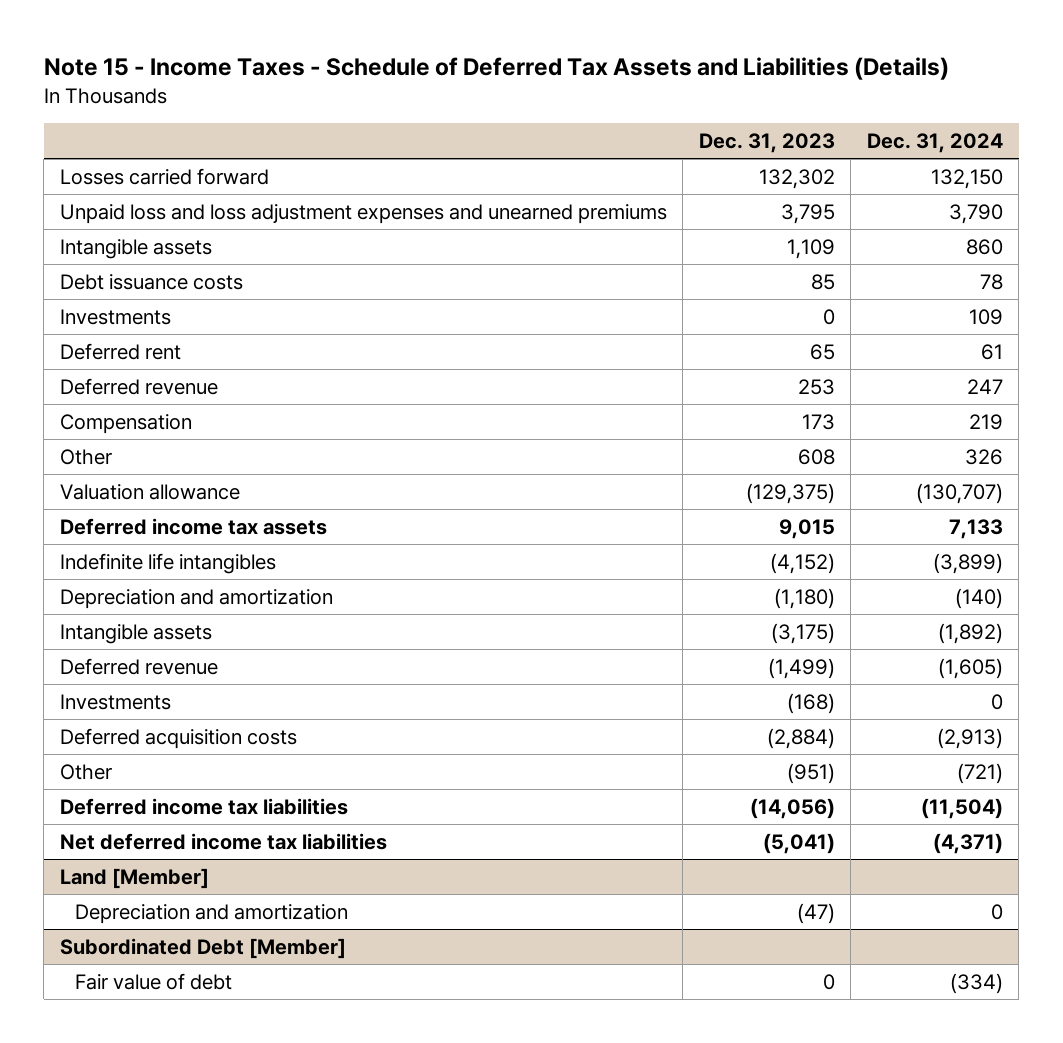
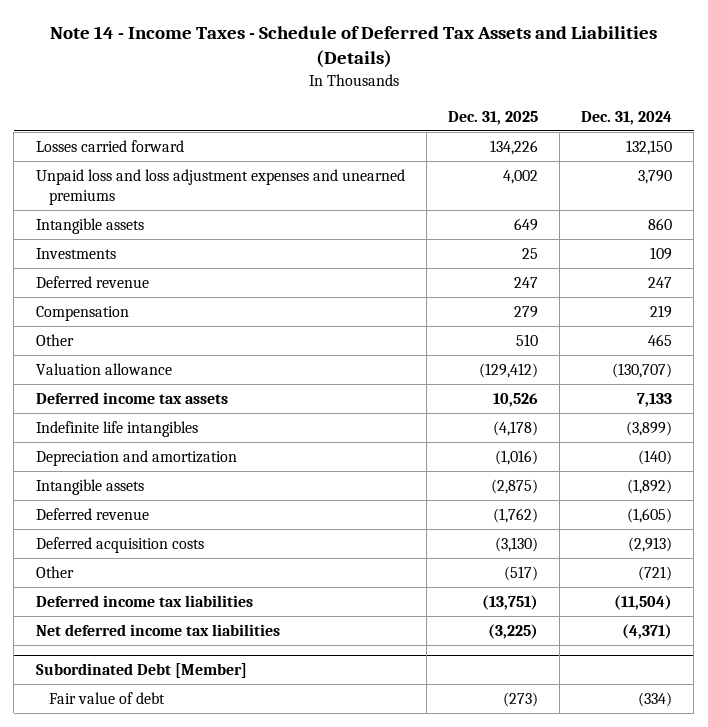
- Note 15 - Income Taxes - Schedule of Deferred Tax Assets and Liabilities (Details)
+ Note 14 - Income Taxes - Schedule of Deferred Tax Assets and Liabilities (Details)
- | Dec. 31, 2023 | Dec. 31, 2024
+ | Dec. 31, 2025 | Dec. 31, 2024
- Debt issuance costs | 85 | 78
- Deferred rent | 65 | 61
- Other | 608 | 326
+ Other | 510 | 465
- Investments | (168) | 0
- Land [Member]
- Depreciation and amortization | (47) | 0

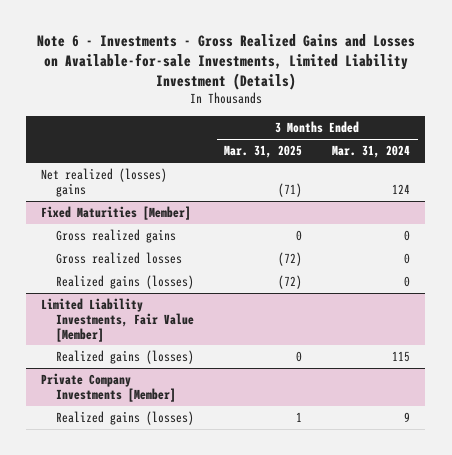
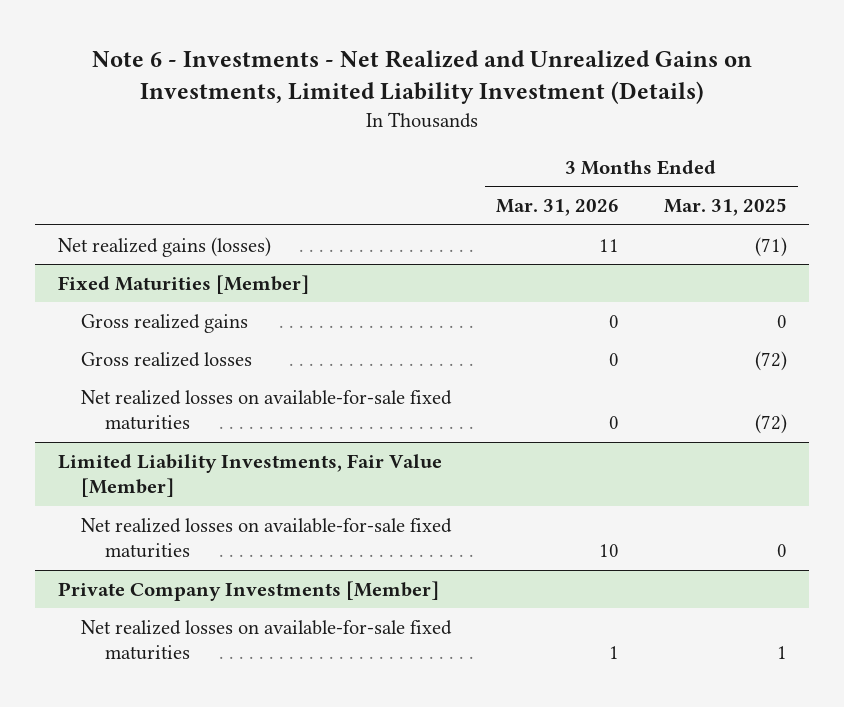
- Note 6 - Investments - Gross Realized Gains and Losses on Available-for-sale Investments, Limited Liability Investment (Details)
+ Note 6 - Investments - Net Realized and Unrealized Gains on Investments, Limited Liability Investment (Details)
- | 3 Months Ended Mar. 31, 2025 | 3 Months Ended Mar. 31, 2024
+ | 3 Months Ended Mar. 31, 2026 | 3 Months Ended Mar. 31, 2025
- Net realized (losses) gains | (71) | 124
+ Net realized gains (losses) | 11 | (71)
@ Fixed Maturities [Member]
- Realized gains (losses) | (72) | 0
+ Net realized losses on available-for-sale fixed maturities | 0 | (72)
@ Limited Liability Investments, Fair Value [Member]
- Realized gains (losses) | 0 | 115
+ Net realized losses on available-for-sale fixed maturities | 10 | 0
@ Private Company Investments [Member]
- Realized gains (losses) | 1 | 9
+ Net realized losses on available-for-sale fixed maturities | 1 | 1

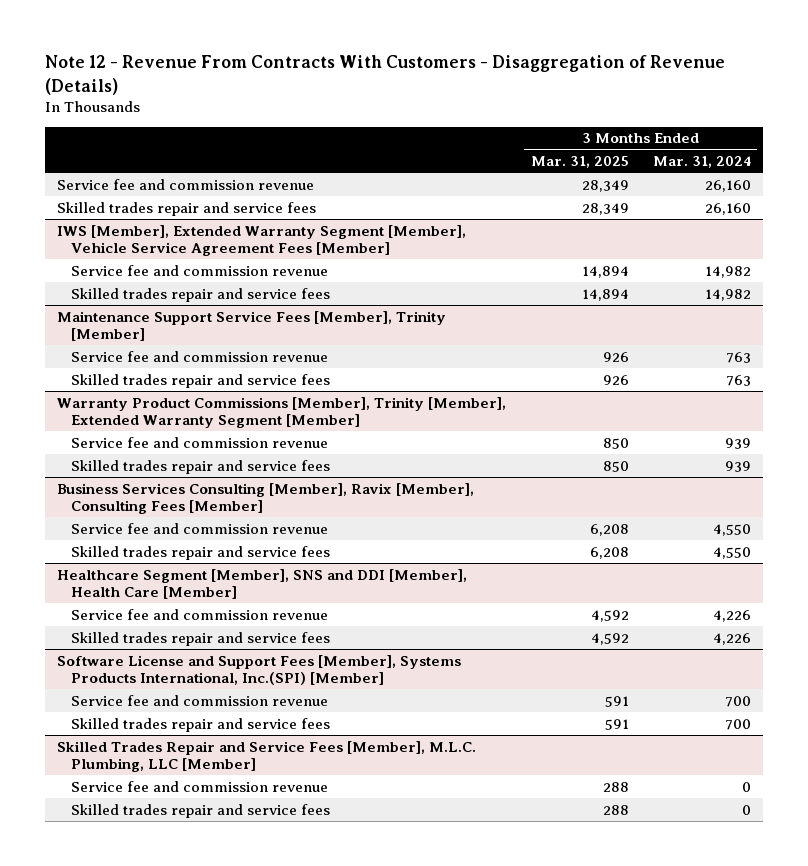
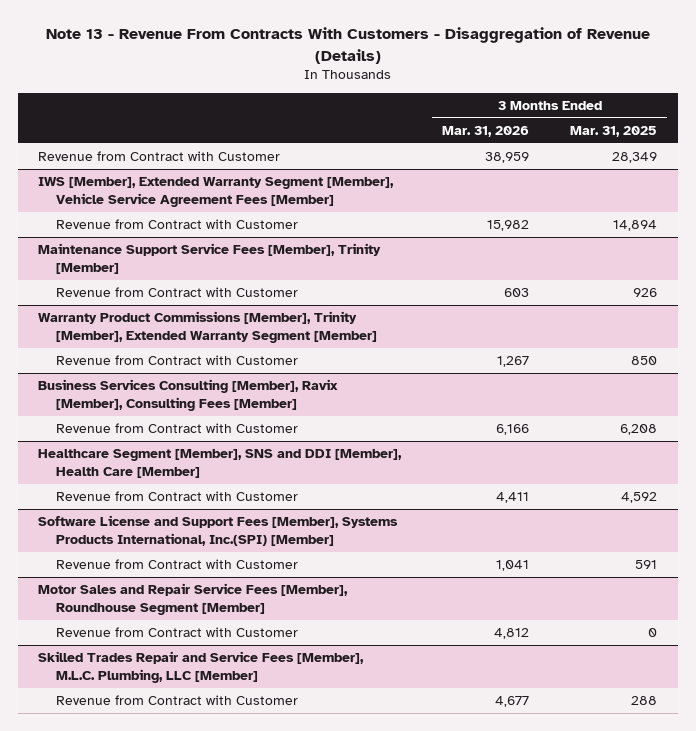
- Note 12 - Revenue From Contracts With Customers - Disaggregation of Revenue (Details)
+ Note 13 - Revenue From Contracts With Customers - Disaggregation of Revenue (Details)
- | 3 Months Ended Mar. 31, 2025 | 3 Months Ended Mar. 31, 2024
+ | 3 Months Ended Mar. 31, 2026 | 3 Months Ended Mar. 31, 2025
- Service fee and commission revenue | 28,349 | 26,160
- Skilled trades repair and service fees | 28,349 | 26,160
+ Revenue from Contract with Customer | 38,959 | 28,349
@ IWS [Member], Extended Warranty Segment [Member], Vehicle Service Agreement Fees [Member]
- Service fee and commission revenue | 14,894 | 14,982
- Skilled trades repair and service fees | 14,894 | 14,982
+ Revenue from Contract with Customer | 15,982 | 14,894
@ Maintenance Support Service Fees [Member], Trinity [Member]
- Service fee and commission revenue | 926 | 763
- Skilled trades repair and service fees | 926 | 763
+ Revenue from Contract with Customer | 603 | 926
@ Warranty Product Commissions [Member], Trinity [Member], Extended Warranty Segment [Member]
- Service fee and commission revenue | 850 | 939
- Skilled trades repair and service fees | 850 | 939
+ Revenue from Contract with Customer | 1,267 | 850
@ Business Services Consulting [Member], Ravix [Member], Consulting Fees [Member]
- Service fee and commission revenue | 6,208 | 4,550
- Skilled trades repair and service fees | 6,208 | 4,550
+ Revenue from Contract with Customer | 6,166 | 6,208
@ Healthcare Segment [Member], SNS and DDI [Member], Health Care [Member]
- Service fee and commission revenue | 4,592 | 4,226
- Skilled trades repair and service fees | 4,592 | 4,226
+ Revenue from Contract with Customer | 4,411 | 4,592
@ Software License and Support Fees [Member], Systems Products International, Inc.(SPI) [Member]
- Service fee and commission revenue | 591 | 700
- Skilled trades repair and service fees | 591 | 700
+ Revenue from Contract with Customer | 1,041 | 591
+ Motor Sales and Repair Service Fees [Member], Roundhouse Segment [Member]
+ Revenue from Contract with Customer | 4,812 | 0
@ Skilled Trades Repair and Service Fees [Member], M.L.C. Plumbing, LLC [Member]
- Service fee and commission revenue | 288 | 0
- Skilled trades repair and service fees | 288 | 0
+ Revenue from Contract with Customer | 4,677 | 288

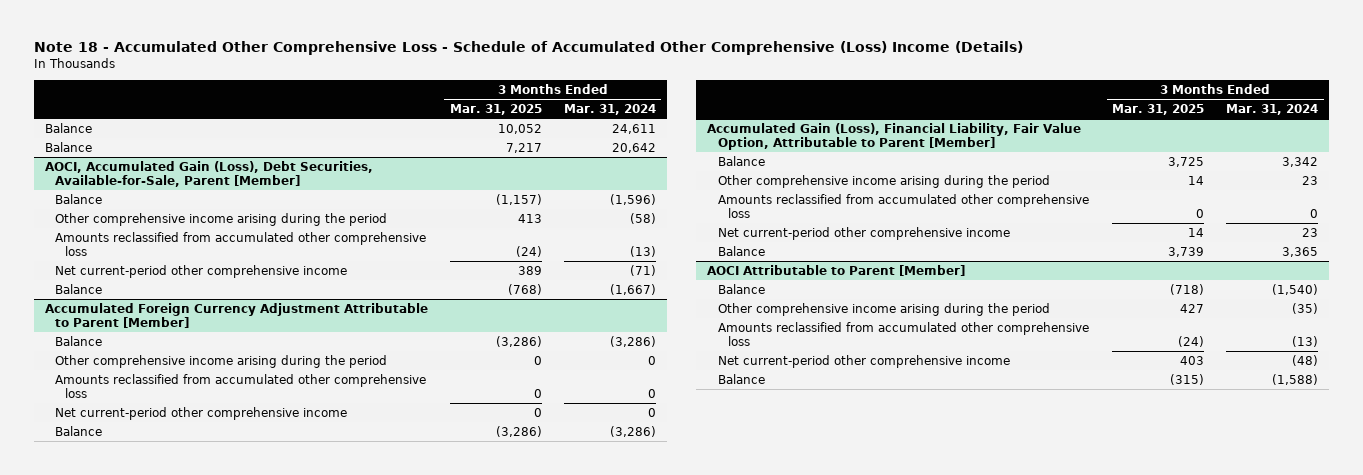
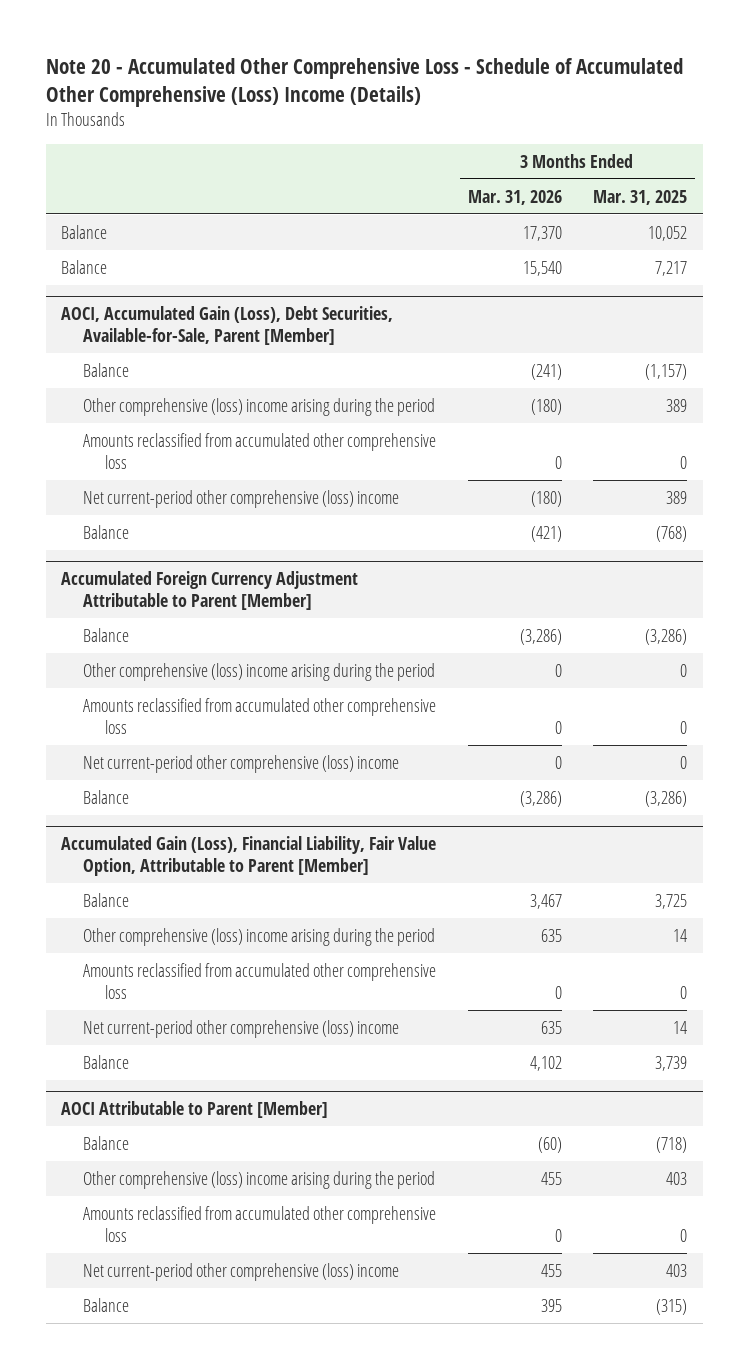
- Note 18 - Accumulated Other Comprehensive Loss - Schedule of Accumulated Other Comprehensive (Loss) Income (Details)
+ Note 20 - Accumulated Other Comprehensive Loss - Schedule of Accumulated Other Comprehensive (Loss) Income (Details)
- | 3 Months Ended Mar. 31, 2025 | 3 Months Ended Mar. 31, 2024
+ | 3 Months Ended Mar. 31, 2026 | 3 Months Ended Mar. 31, 2025
@ AOCI, Accumulated Gain (Loss), Debt Securities, Available-for-Sale, Parent [Member]
- Other comprehensive income arising during the period | 413 | (58)
- Amounts reclassified from accumulated other comprehensive loss | (24) | (13)
- Net current-period other comprehensive income | 389 | (71)
+ Other comprehensive (loss) income arising during the period | (180) | 389
+ Amounts reclassified from accumulated other comprehensive loss | 0 | 0
+ Net current-period other comprehensive (loss) income | (180) | 389
@ Accumulated Foreign Currency Adjustment Attributable to Parent [Member]
- Other comprehensive income arising during the period | 0 | 0
+ Other comprehensive (loss) income arising during the period | 0 | 0
- Net current-period other comprehensive income | 0 | 0
+ Net current-period other comprehensive (loss) income | 0 | 0
@ Accumulated Gain (Loss), Financial Liability, Fair Value Option, Attributable to Parent [Member]
- Other comprehensive income arising during the period | 14 | 23
+ Other comprehensive (loss) income arising during the period | 635 | 14
- Net current-period other comprehensive income | 14 | 23
+ Net current-period other comprehensive (loss) income | 635 | 14
@ AOCI Attributable to Parent [Member]
- Other comprehensive income arising during the period | 427 | (35)
- Amounts reclassified from accumulated other comprehensive loss | (24) | (13)
- Net current-period other comprehensive income | 403 | (48)
+ Other comprehensive (loss) income arising during the period | 455 | 403
+ Amounts reclassified from accumulated other comprehensive loss | 0 | 0
+ Net current-period other comprehensive (loss) income | 455 | 403

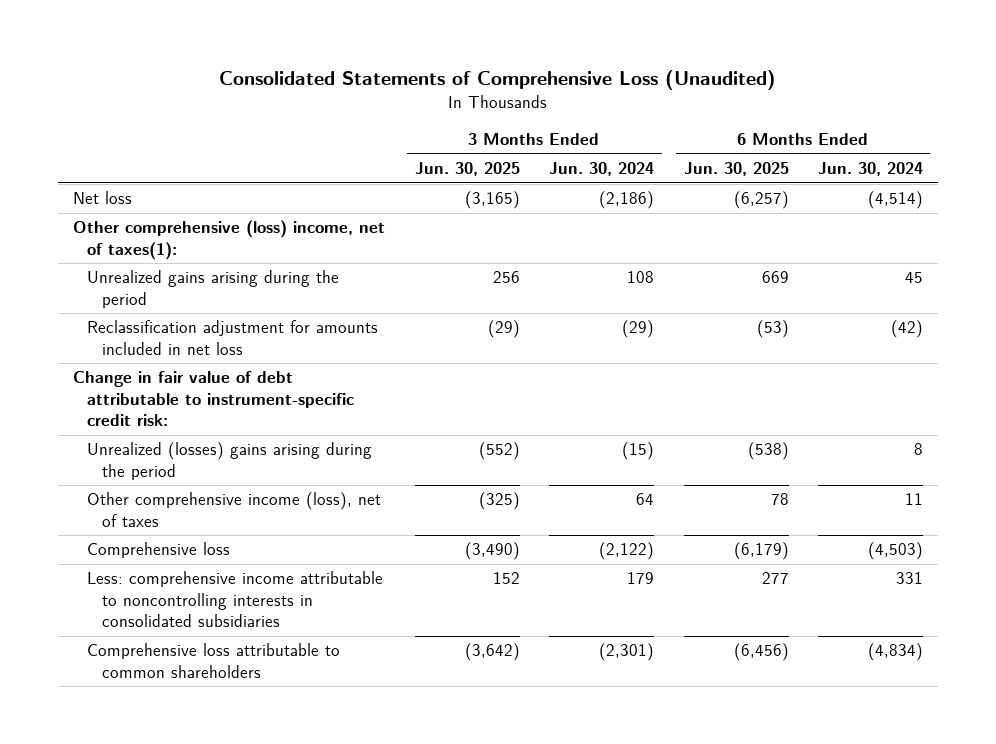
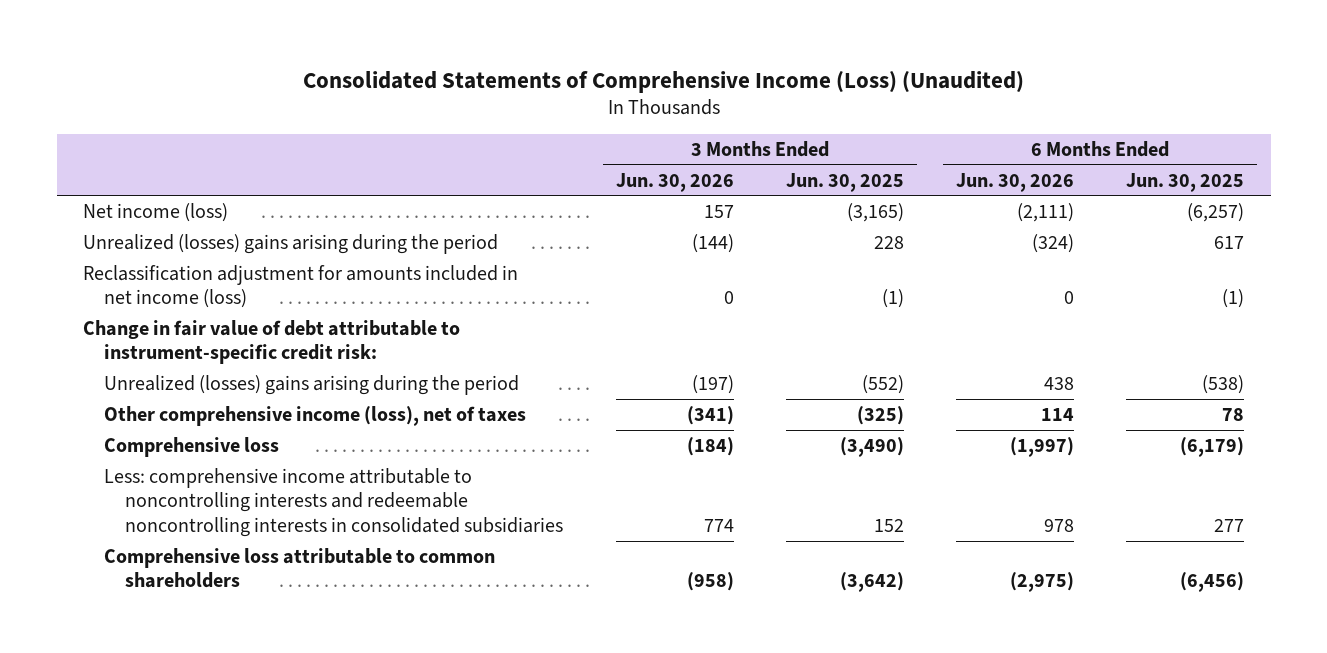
- Consolidated Statements of Comprehensive Loss (Unaudited)
+ Consolidated Statements of Comprehensive Income (Loss) (Unaudited)
- | 3 Months Ended Jun. 30, 2025 | 3 Months Ended Jun. 30, 2024 | 6 Months Ended Jun. 30, 2025 | 6 Months Ended Jun. 30, 2024
+ | 3 Months Ended Jun. 30, 2026 | 3 Months Ended Jun. 30, 2025 | 6 Months Ended Jun. 30, 2026 | 6 Months Ended Jun. 30, 2025
- Net loss | (3,165) | (2,186) | (6,257) | (4,514)
- Other comprehensive (loss) income, net of taxes(1):
- Unrealized gains arising during the period | 256 | 108 | 669 | 45
- Reclassification adjustment for amounts included in net loss | (29) | (29) | (53) | (42)
+ Net income (loss) | 157 | (3,165) | (2,111) | (6,257)
+ Unrealized (losses) gains arising during the period | (144) | 228 | (324) | 617
+ Reclassification adjustment for amounts included in net income (loss) | 0 | (1) | 0 | (1)
- Less: comprehensive income attributable to noncontrolling interests in consolidated subsidiaries | 152 | 179 | 277 | 331
+ Less: comprehensive income attributable to noncontrolling interests and redeemable noncontrolling interests in consolidated subsidiaries | 774 | 152 | 978 | 277

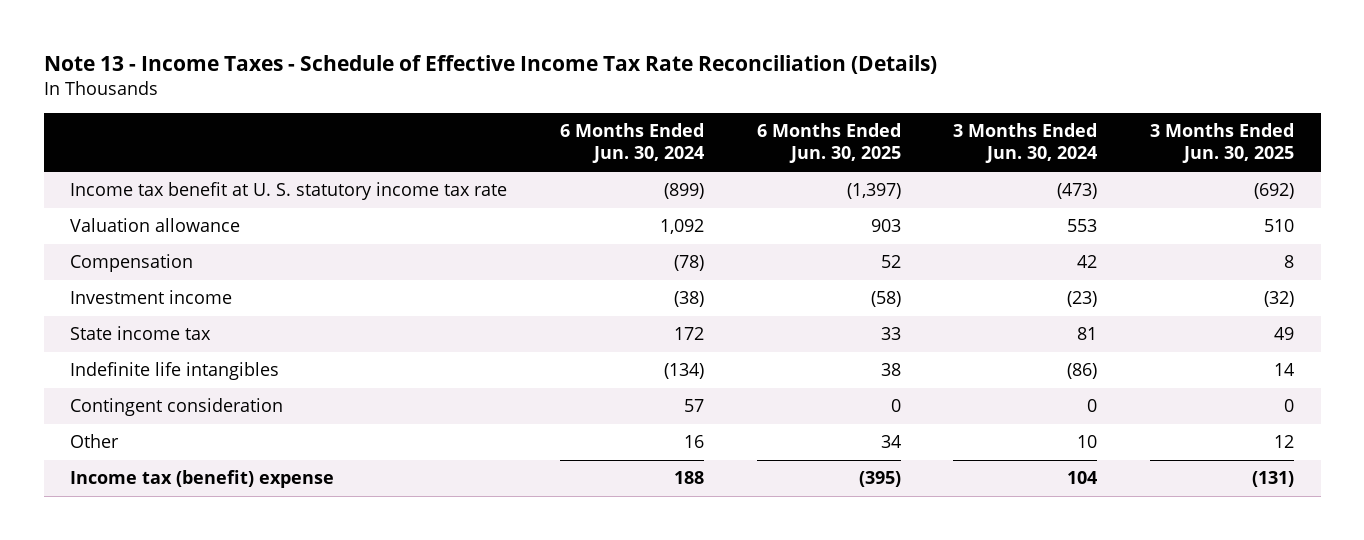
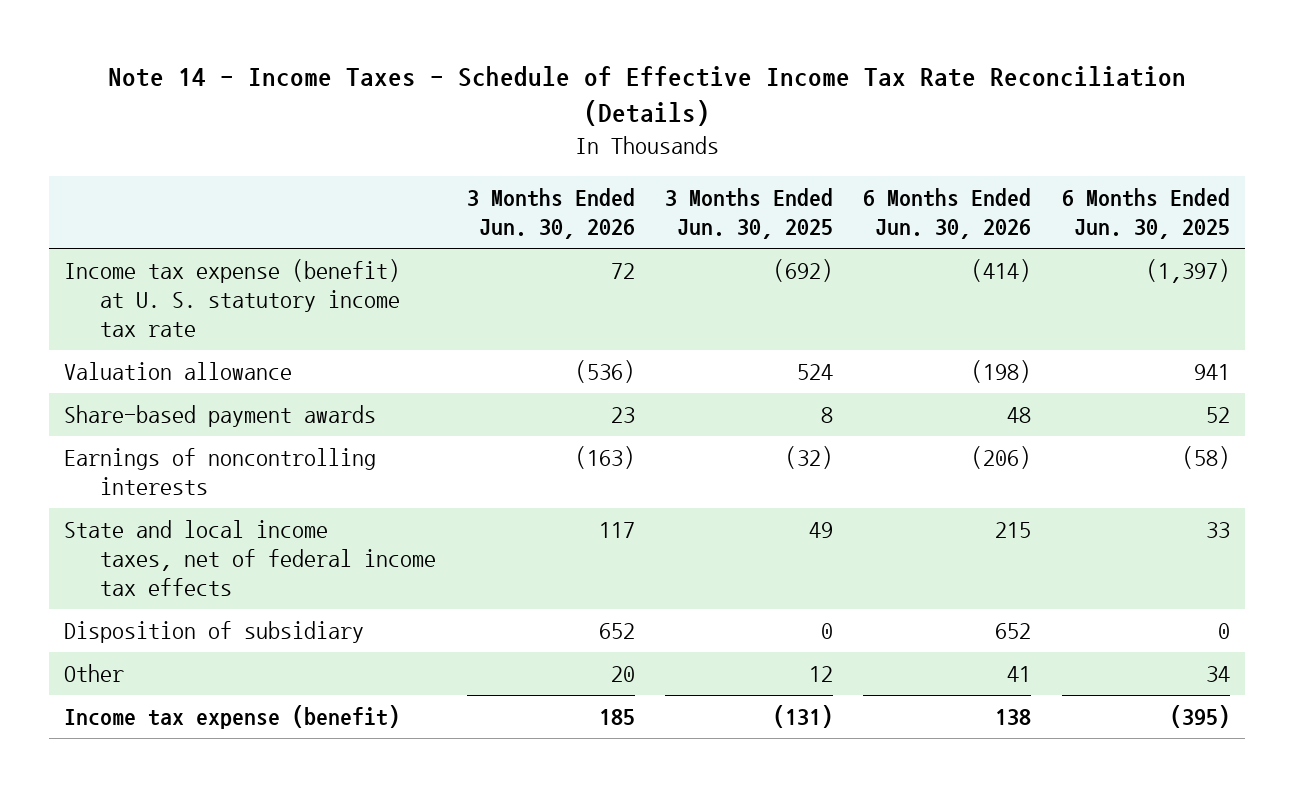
- Note 13 - Income Taxes - Schedule of Effective Income Tax Rate Reconciliation (Details)
+ Note 14 - Income Taxes - Schedule of Effective Income Tax Rate Reconciliation (Details)
- | 6 Months Ended Jun. 30, 2024 | 6 Months Ended Jun. 30, 2025 | 3 Months Ended Jun. 30, 2024 | 3 Months Ended Jun. 30, 2025
+ | 3 Months Ended Jun. 30, 2026 | 3 Months Ended Jun. 30, 2025 | 6 Months Ended Jun. 30, 2026 | 6 Months Ended Jun. 30, 2025
- Income tax benefit at U. S. statutory income tax rate | (899) | (1,397) | (473) | (692)
- Valuation allowance | 1,092 | 903 | 553 | 510
- Compensation | (78) | 52 | 42 | 8
- Investment income | (38) | (58) | (23) | (32)
- State income tax | 172 | 33 | 81 | 49
- Indefinite life intangibles | (134) | 38 | (86) | 14
- Contingent consideration | 57 | 0 | 0 | 0
+ Income tax expense (benefit) at U. S. statutory income tax rate | 72 | (692) | (414) | (1,397)
+ Valuation allowance | (536) | 524 | (198) | 941
+ Share-based payment awards | 23 | 8 | 48 | 52
+ Earnings of noncontrolling interests | (163) | (32) | (206) | (58)
+ State and local income taxes, net of federal income tax effects | 117 | 49 | 215 | 33
+ Disposition of subsidiary | 652 | 0 | 652 | 0
- Income tax (benefit) expense | 188 | (395) | 104 | (131)
+ Income tax expense (benefit) | 185 | (131) | 138 | (395)

